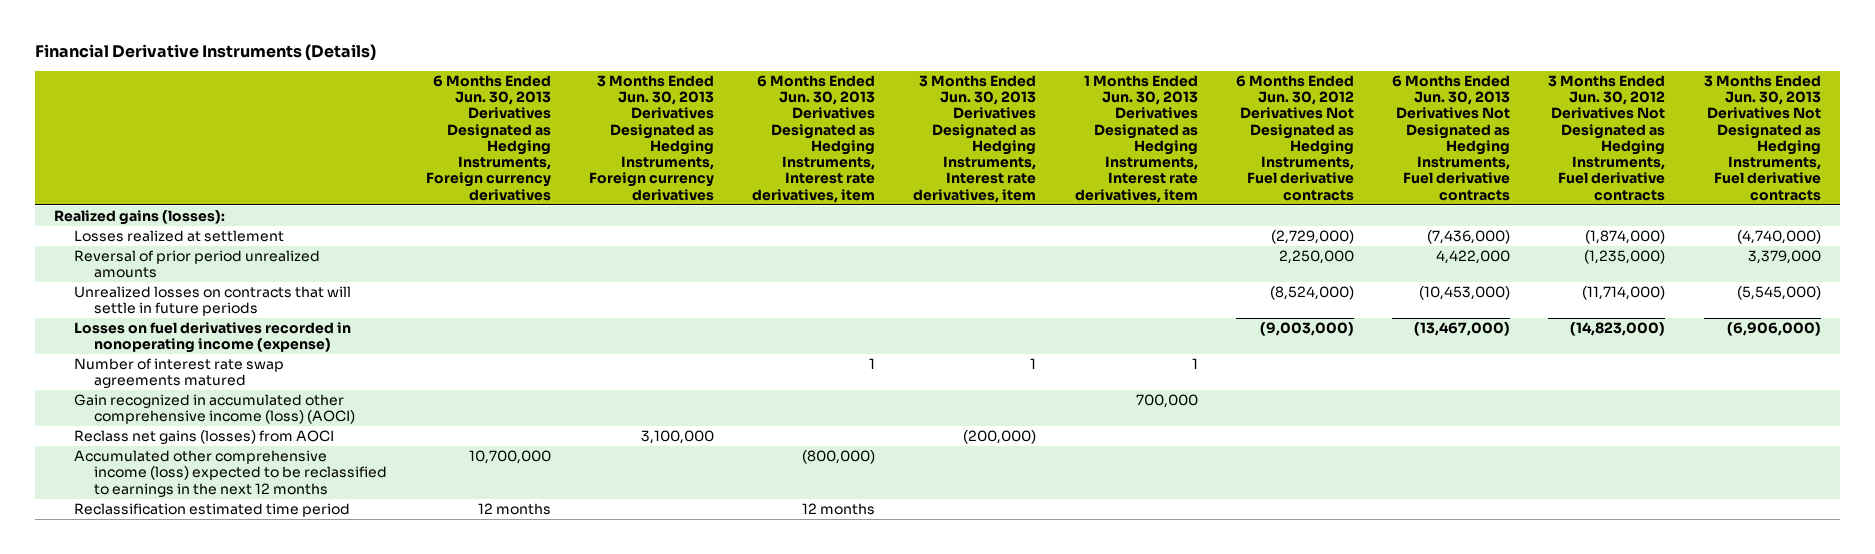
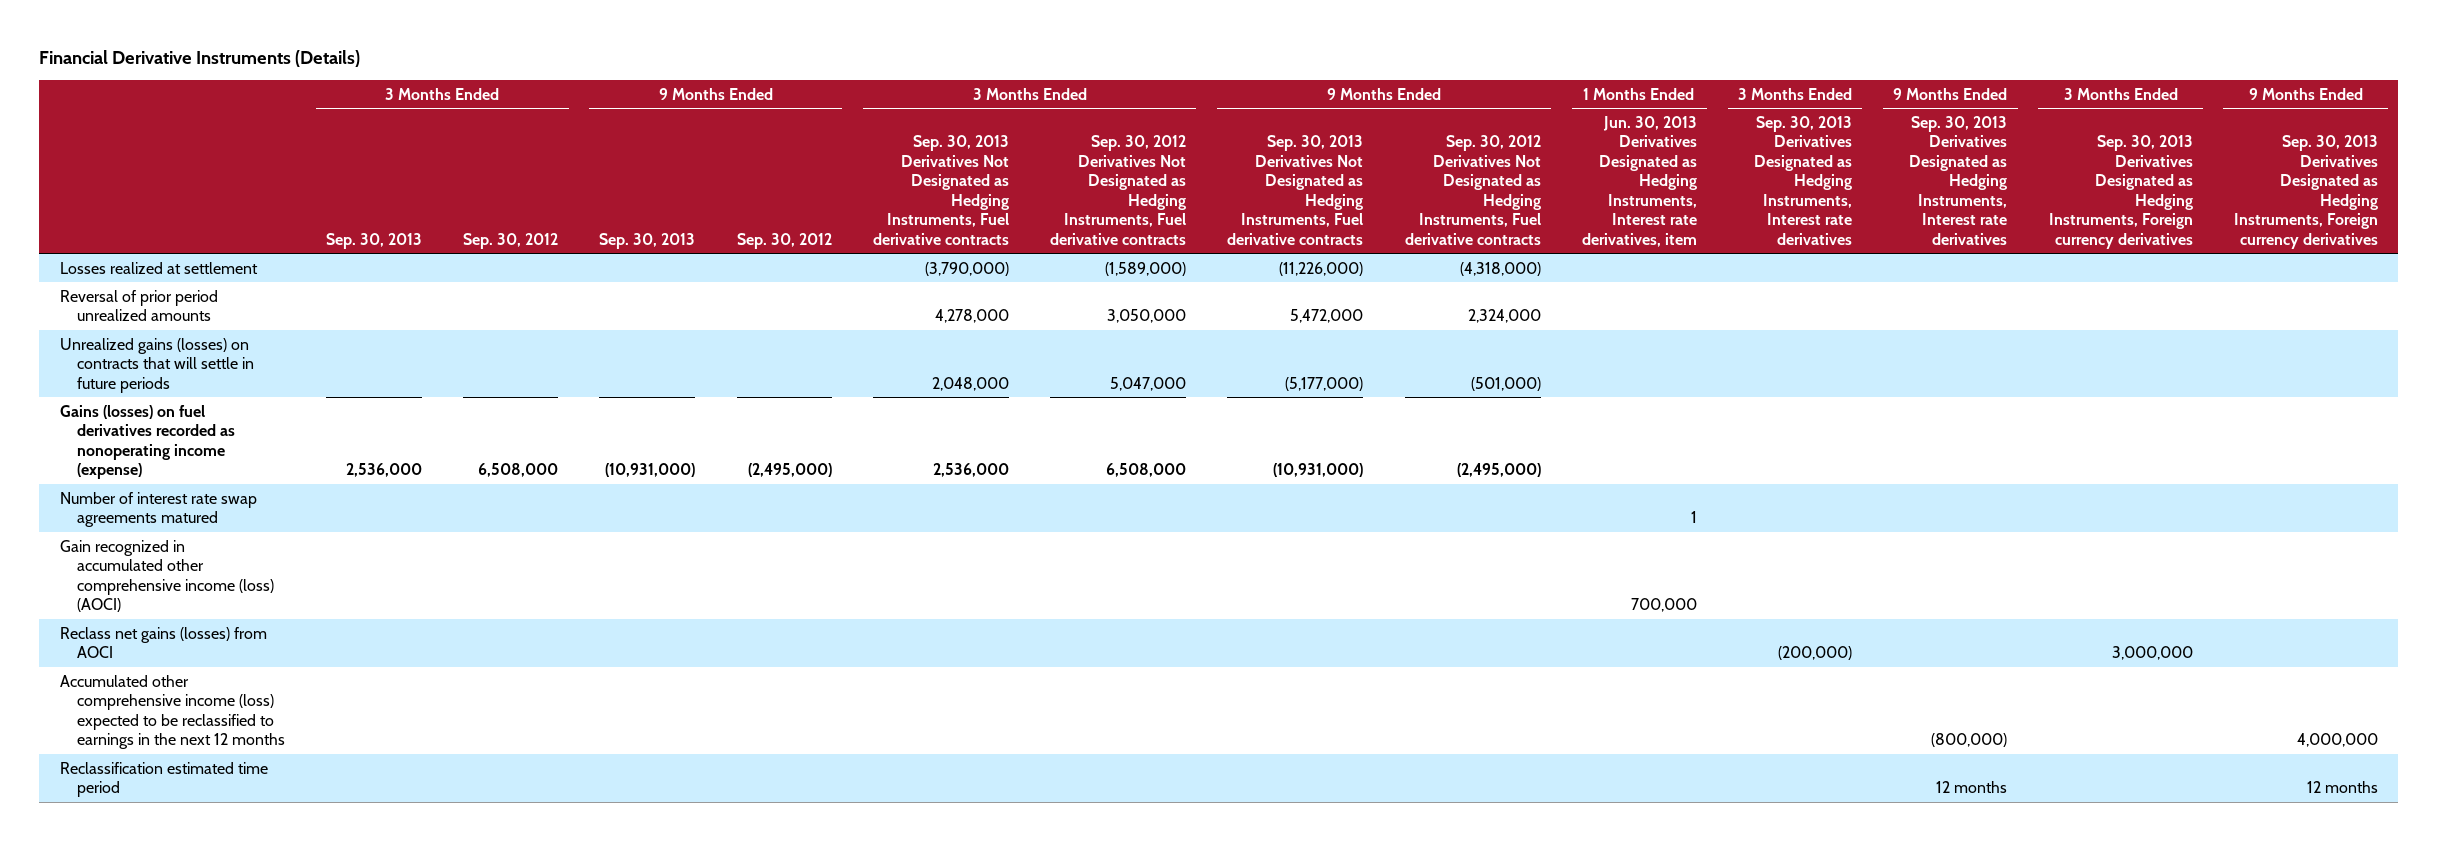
- | 6 Months Ended Jun. 30, 2013 Derivatives Designated as Hedging Instruments, Foreign currency derivatives | 3 Months Ended Jun. 30, 2013 Derivatives Designated as Hedging Instruments, Foreign currency derivatives | 6 Months Ended Jun. 30, 2013 Derivatives Designated as Hedging Instruments, Interest rate derivatives, item | 3 Months Ended Jun. 30, 2013 Derivatives Designated as Hedging Instruments, Interest rate derivatives, item | 1 Months Ended Jun. 30, 2013 Derivatives Designated as Hedging Instruments, Interest rate derivatives, item | 6 Months Ended Jun. 30, 2012 Derivatives Not Designated as Hedging Instruments, Fuel derivative contracts | 6 Months Ended Jun. 30, 2013 Derivatives Not Designated as Hedging Instruments, Fuel derivative contracts | 3 Months Ended Jun. 30, 2012 Derivatives Not Designated as Hedging Instruments, Fuel derivative contracts | 3 Months Ended Jun. 30, 2013 Derivatives Not Designated as Hedging Instruments, Fuel derivative contracts
+ | 3 Months Ended Sep. 30, 2013 | 3 Months Ended Sep. 30, 2012 | 9 Months Ended Sep. 30, 2013 | 9 Months Ended Sep. 30, 2012 | 3 Months Ended Sep. 30, 2013 Derivatives Not Designated as Hedging Instruments, Fuel derivative contracts | 3 Months Ended Sep. 30, 2012 Derivatives Not Designated as Hedging Instruments, Fuel derivative contracts | 9 Months Ended Sep. 30, 2013 Derivatives Not Designated as Hedging Instruments, Fuel derivative contracts | 9 Months Ended Sep. 30, 2012 Derivatives Not Designated as Hedging Instruments, Fuel derivative contracts | 1 Months Ended Jun. 30, 2013 Derivatives Designated as Hedging Instruments, Interest rate derivatives, item | 3 Months Ended Sep. 30, 2013 Derivatives Designated as Hedging Instruments, Interest rate derivatives | 9 Months Ended Sep. 30, 2013 Derivatives Designated as Hedging Instruments, Interest rate derivatives | 3 Months Ended Sep. 30, 2013 Derivatives Designated as Hedging Instruments, Foreign currency derivatives | 9 Months Ended Sep. 30, 2013 Derivatives Designated as Hedging Instruments, Foreign currency derivatives
- Realized gains (losses):
- Unrealized losses on contracts that will settle in future periods | | | | | | (8,524,000) | (10,453,000) | (11,714,000) | (5,545,000)
- Losses on fuel derivatives recorded in nonoperating income (expense) | | | | | | (9,003,000) | (13,467,000) | (14,823,000) | (6,906,000)
+ Unrealized gains (losses) on contracts that will settle in future periods | | | | | 2,048,000 | 5,047,000 | (5,177,000) | (501,000) | | | | |
+ Gains (losses) on fuel derivatives recorded as nonoperating income (expense) | 2,536,000 | 6,508,000 | (10,931,000) | (2,495,000) | 2,536,000 | 6,508,000 | (10,931,000) | (2,495,000) | | | | |

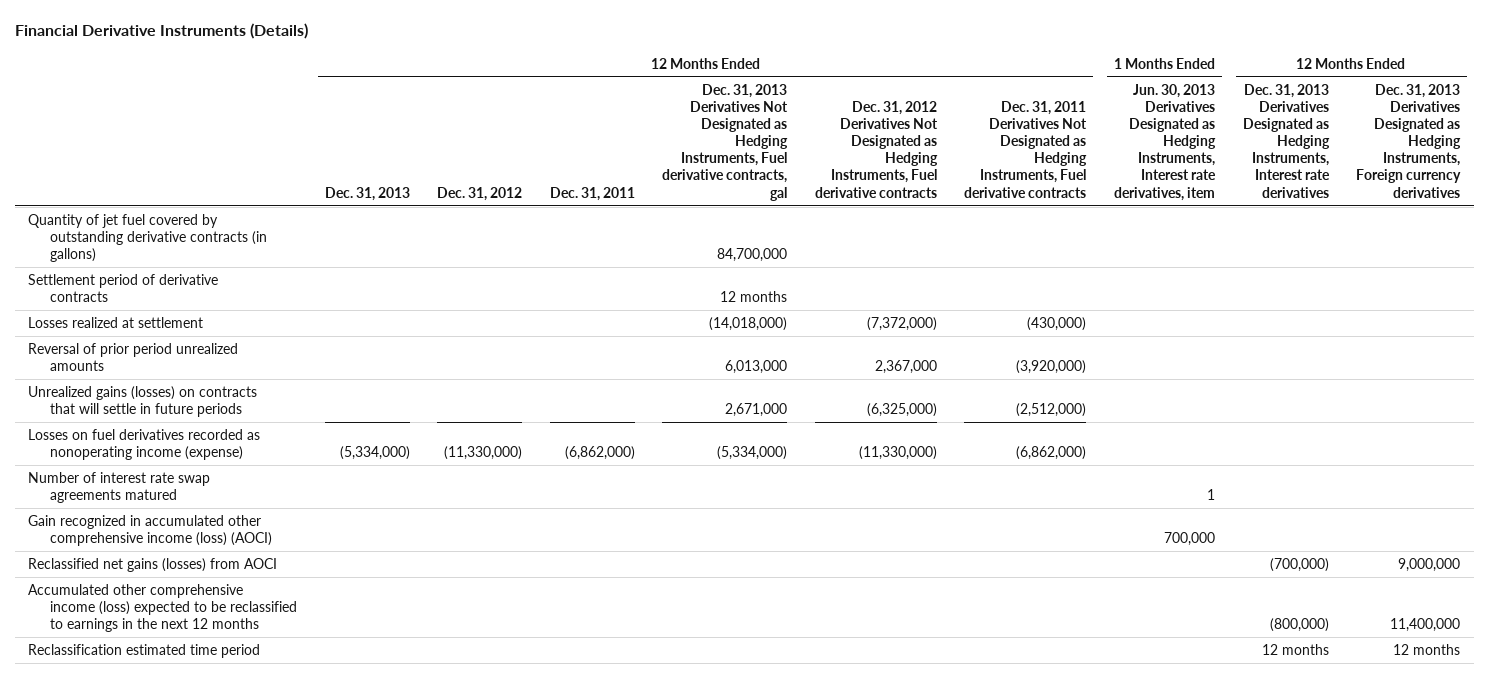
- | 3 Months Ended Sep. 30, 2013 | 3 Months Ended Sep. 30, 2012 | 9 Months Ended Sep. 30, 2013 | 9 Months Ended Sep. 30, 2012 | 3 Months Ended Sep. 30, 2013 Derivatives Not Designated as Hedging Instruments, Fuel derivative contracts | 3 Months Ended Sep. 30, 2012 Derivatives Not Designated as Hedging Instruments, Fuel derivative contracts | 9 Months Ended Sep. 30, 2013 Derivatives Not Designated as Hedging Instruments, Fuel derivative contracts | 9 Months Ended Sep. 30, 2012 Derivatives Not Designated as Hedging Instruments, Fuel derivative contracts | 1 Months Ended Jun. 30, 2013 Derivatives Designated as Hedging Instruments, Interest rate derivatives, item | 3 Months Ended Sep. 30, 2013 Derivatives Designated as Hedging Instruments, Interest rate derivatives | 9 Months Ended Sep. 30, 2013 Derivatives Designated as Hedging Instruments, Interest rate derivatives | 3 Months Ended Sep. 30, 2013 Derivatives Designated as Hedging Instruments, Foreign currency derivatives | 9 Months Ended Sep. 30, 2013 Derivatives Designated as Hedging Instruments, Foreign currency derivatives
+ | 12 Months Ended Dec. 31, 2013 | 12 Months Ended Dec. 31, 2012 | 12 Months Ended Dec. 31, 2011 | 12 Months Ended Dec. 31, 2013 Derivatives Not Designated as Hedging Instruments, Fuel derivative contracts, gal | 12 Months Ended Dec. 31, 2012 Derivatives Not Designated as Hedging Instruments, Fuel derivative contracts | 12 Months Ended Dec. 31, 2011 Derivatives Not Designated as Hedging Instruments, Fuel derivative contracts | 1 Months Ended Jun. 30, 2013 Derivatives Designated as Hedging Instruments, Interest rate derivatives, item | 12 Months Ended Dec. 31, 2013 Derivatives Designated as Hedging Instruments, Interest rate derivatives | 12 Months Ended Dec. 31, 2013 Derivatives Designated as Hedging Instruments, Foreign currency derivatives
+ Quantity of jet fuel covered by outstanding derivative contracts (in gallons) | | | | 84,700,000 | | | | |
+ Settlement period of derivative contracts | | | | 12 months | | | | |
- Gains (losses) on fuel derivatives recorded as nonoperating income (expense) | 2,536,000 | 6,508,000 | (10,931,000) | (2,495,000) | 2,536,000 | 6,508,000 | (10,931,000) | (2,495,000) | | | | |
+ Losses on fuel derivatives recorded as nonoperating income (expense) | (5,334,000) | (11,330,000) | (6,862,000) | (5,334,000) | (11,330,000) | (6,862,000) | | |
- Reclass net gains (losses) from AOCI | | | | | | | | | | (200,000) | | 3,000,000 |
+ Reclassified net gains (losses) from AOCI | | | | | | | | (700,000) | 9,000,000

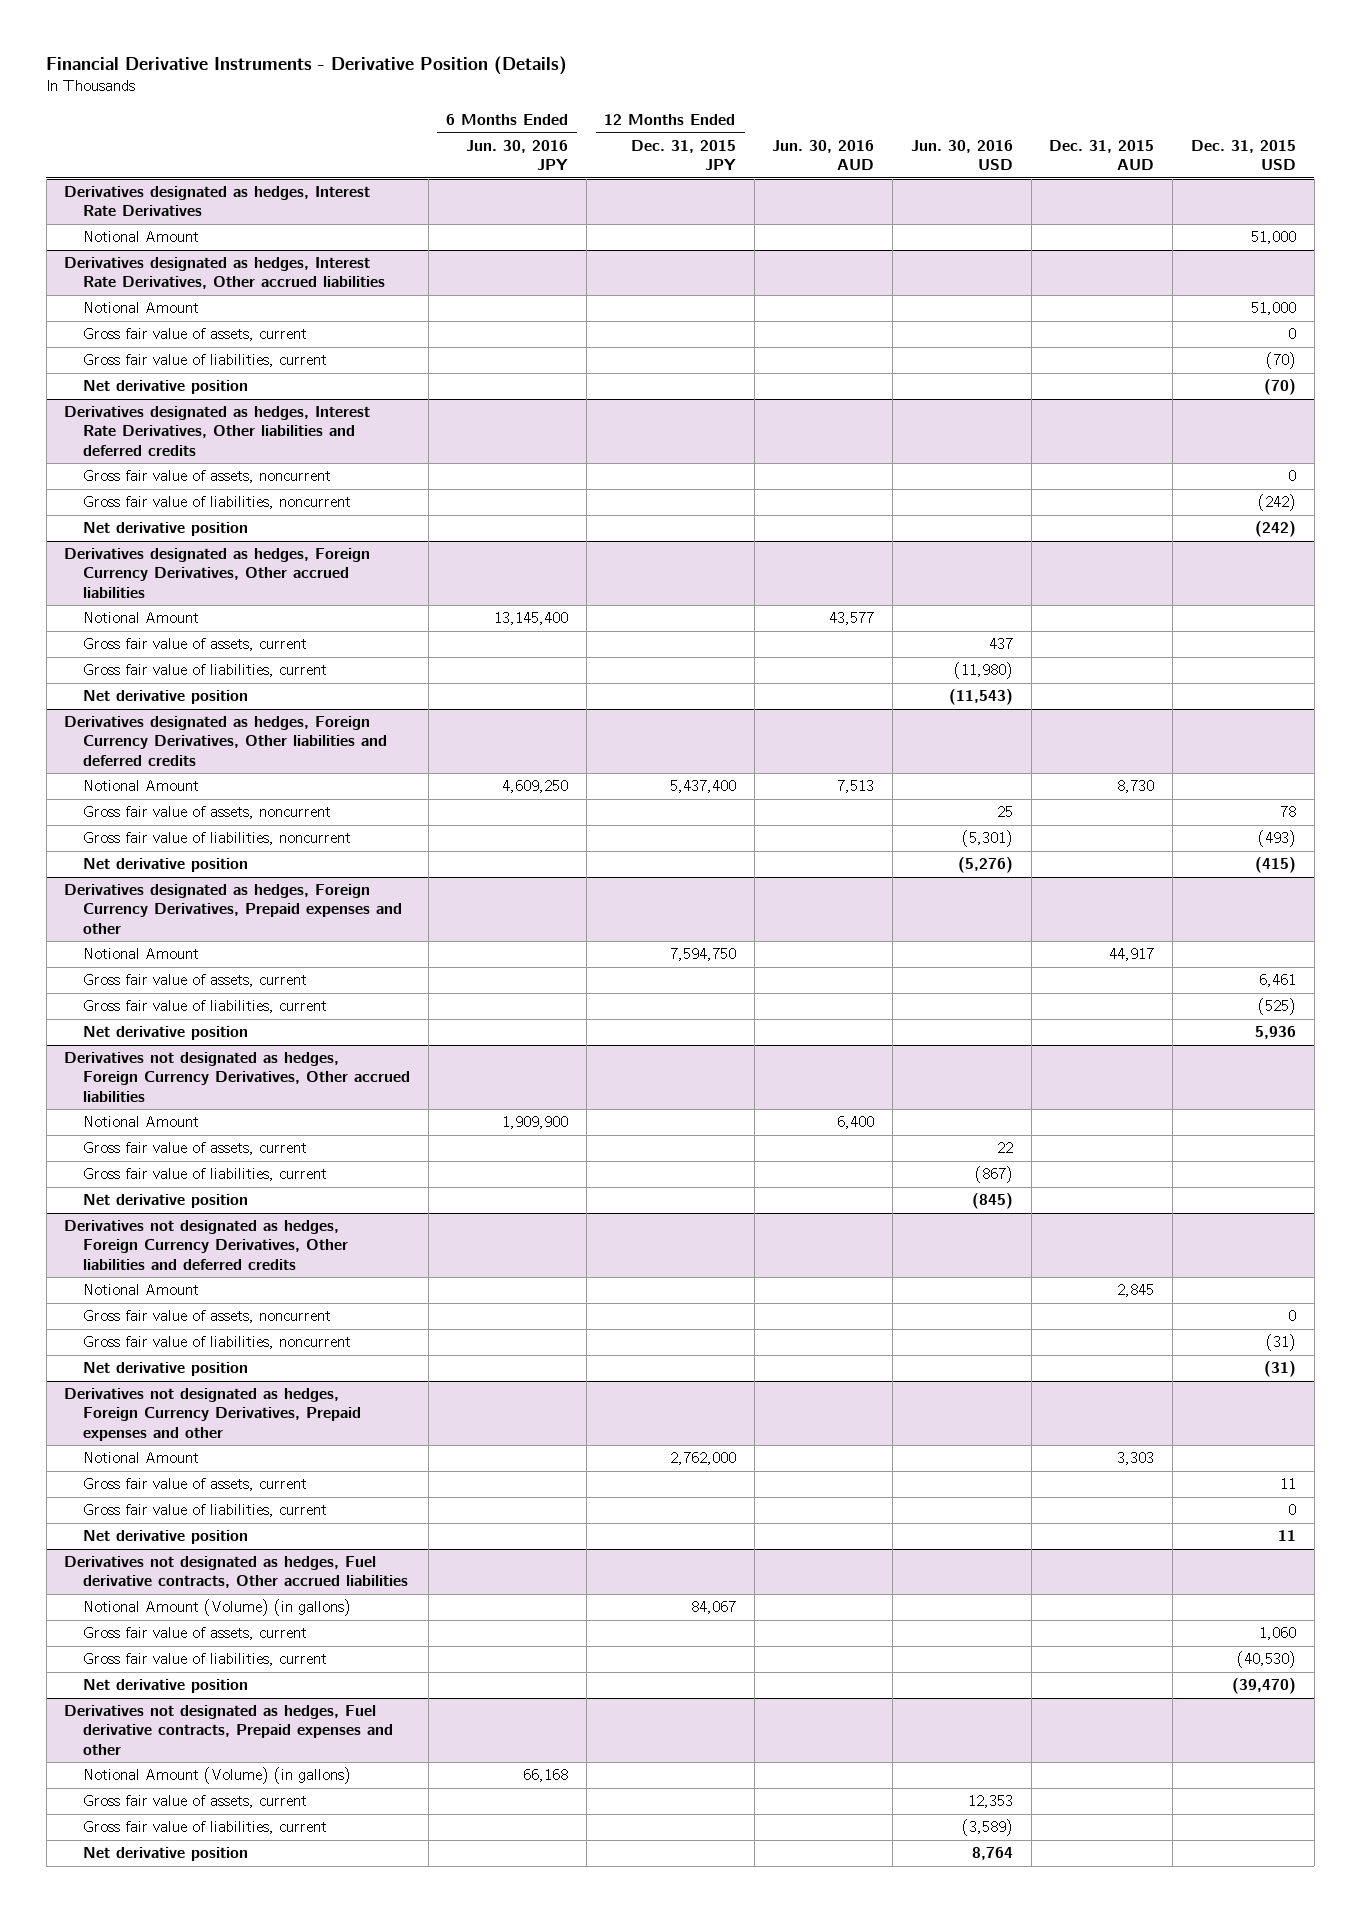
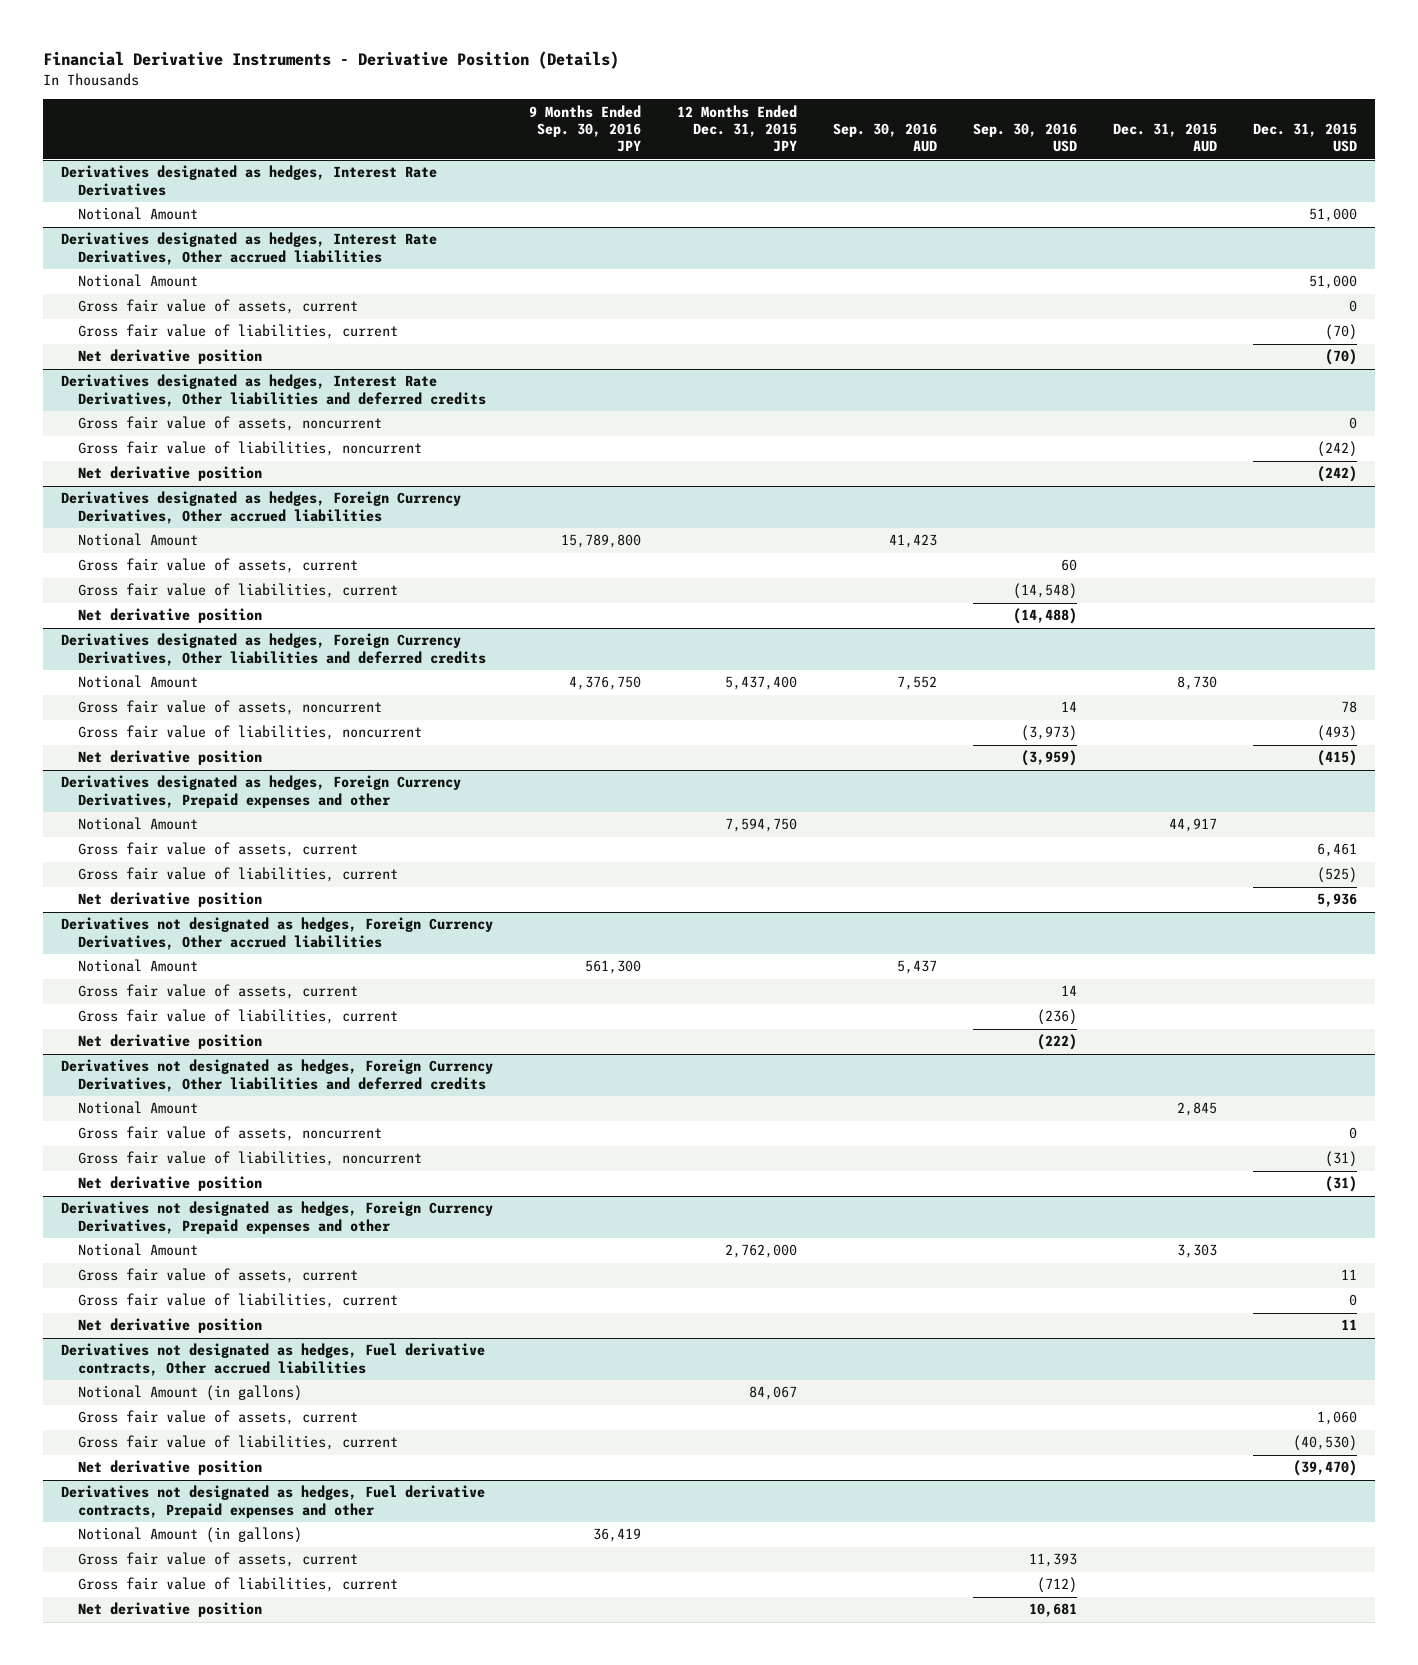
- | 6 Months Ended Jun. 30, 2016 JPY | 12 Months Ended Dec. 31, 2015 JPY | Jun. 30, 2016 AUD | Jun. 30, 2016 USD | Dec. 31, 2015 AUD | Dec. 31, 2015 USD
+ | 9 Months Ended Sep. 30, 2016 JPY | 12 Months Ended Dec. 31, 2015 JPY | Sep. 30, 2016 AUD | Sep. 30, 2016 USD | Dec. 31, 2015 AUD | Dec. 31, 2015 USD
@ Derivatives not designated as hedges, Fuel derivative contracts, Other accrued liabilities
- Notional Amount (Volume) (in gallons) | | 84,067 | | | |
+ Notional Amount (in gallons) | | 84,067 | | | |
@ Derivatives not designated as hedges, Fuel derivative contracts, Prepaid expenses and other
- Notional Amount (Volume) (in gallons) | 66,168 | | | | |
+ Notional Amount (in gallons) | 36,419 | | | | |

